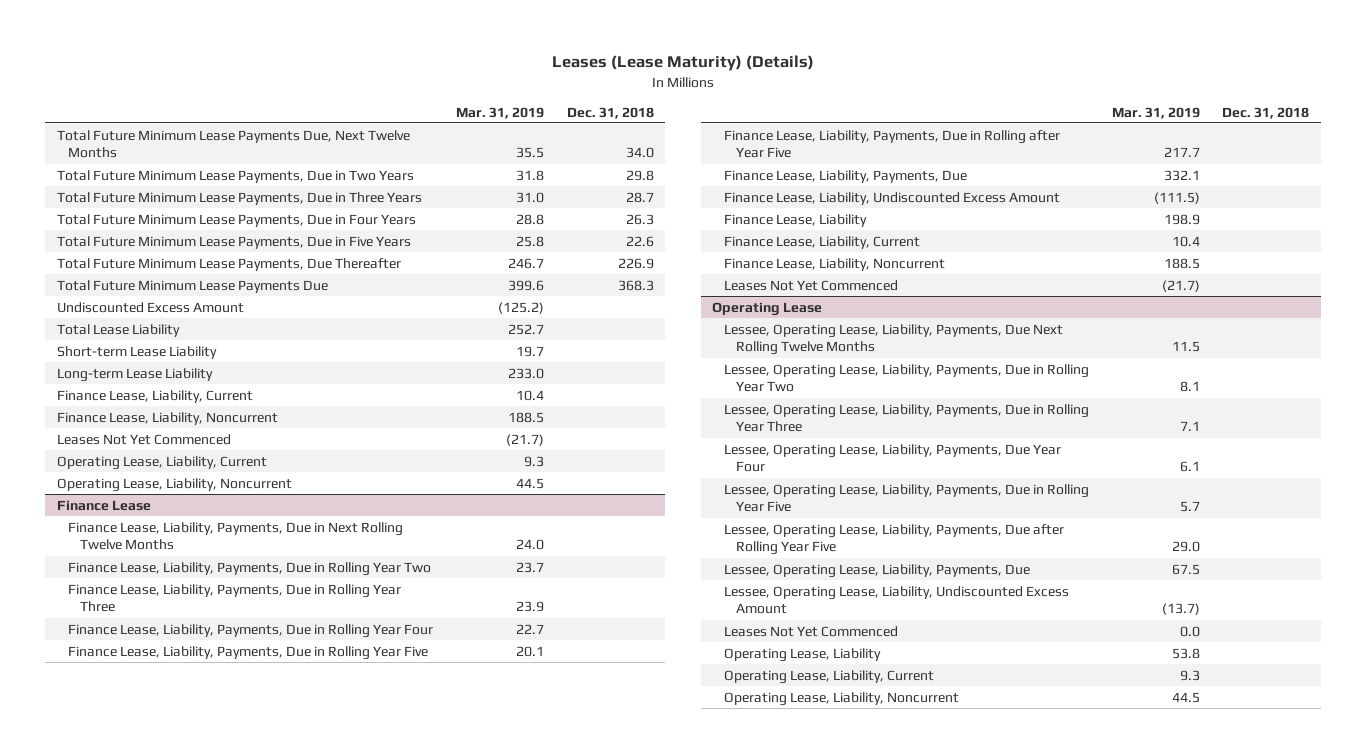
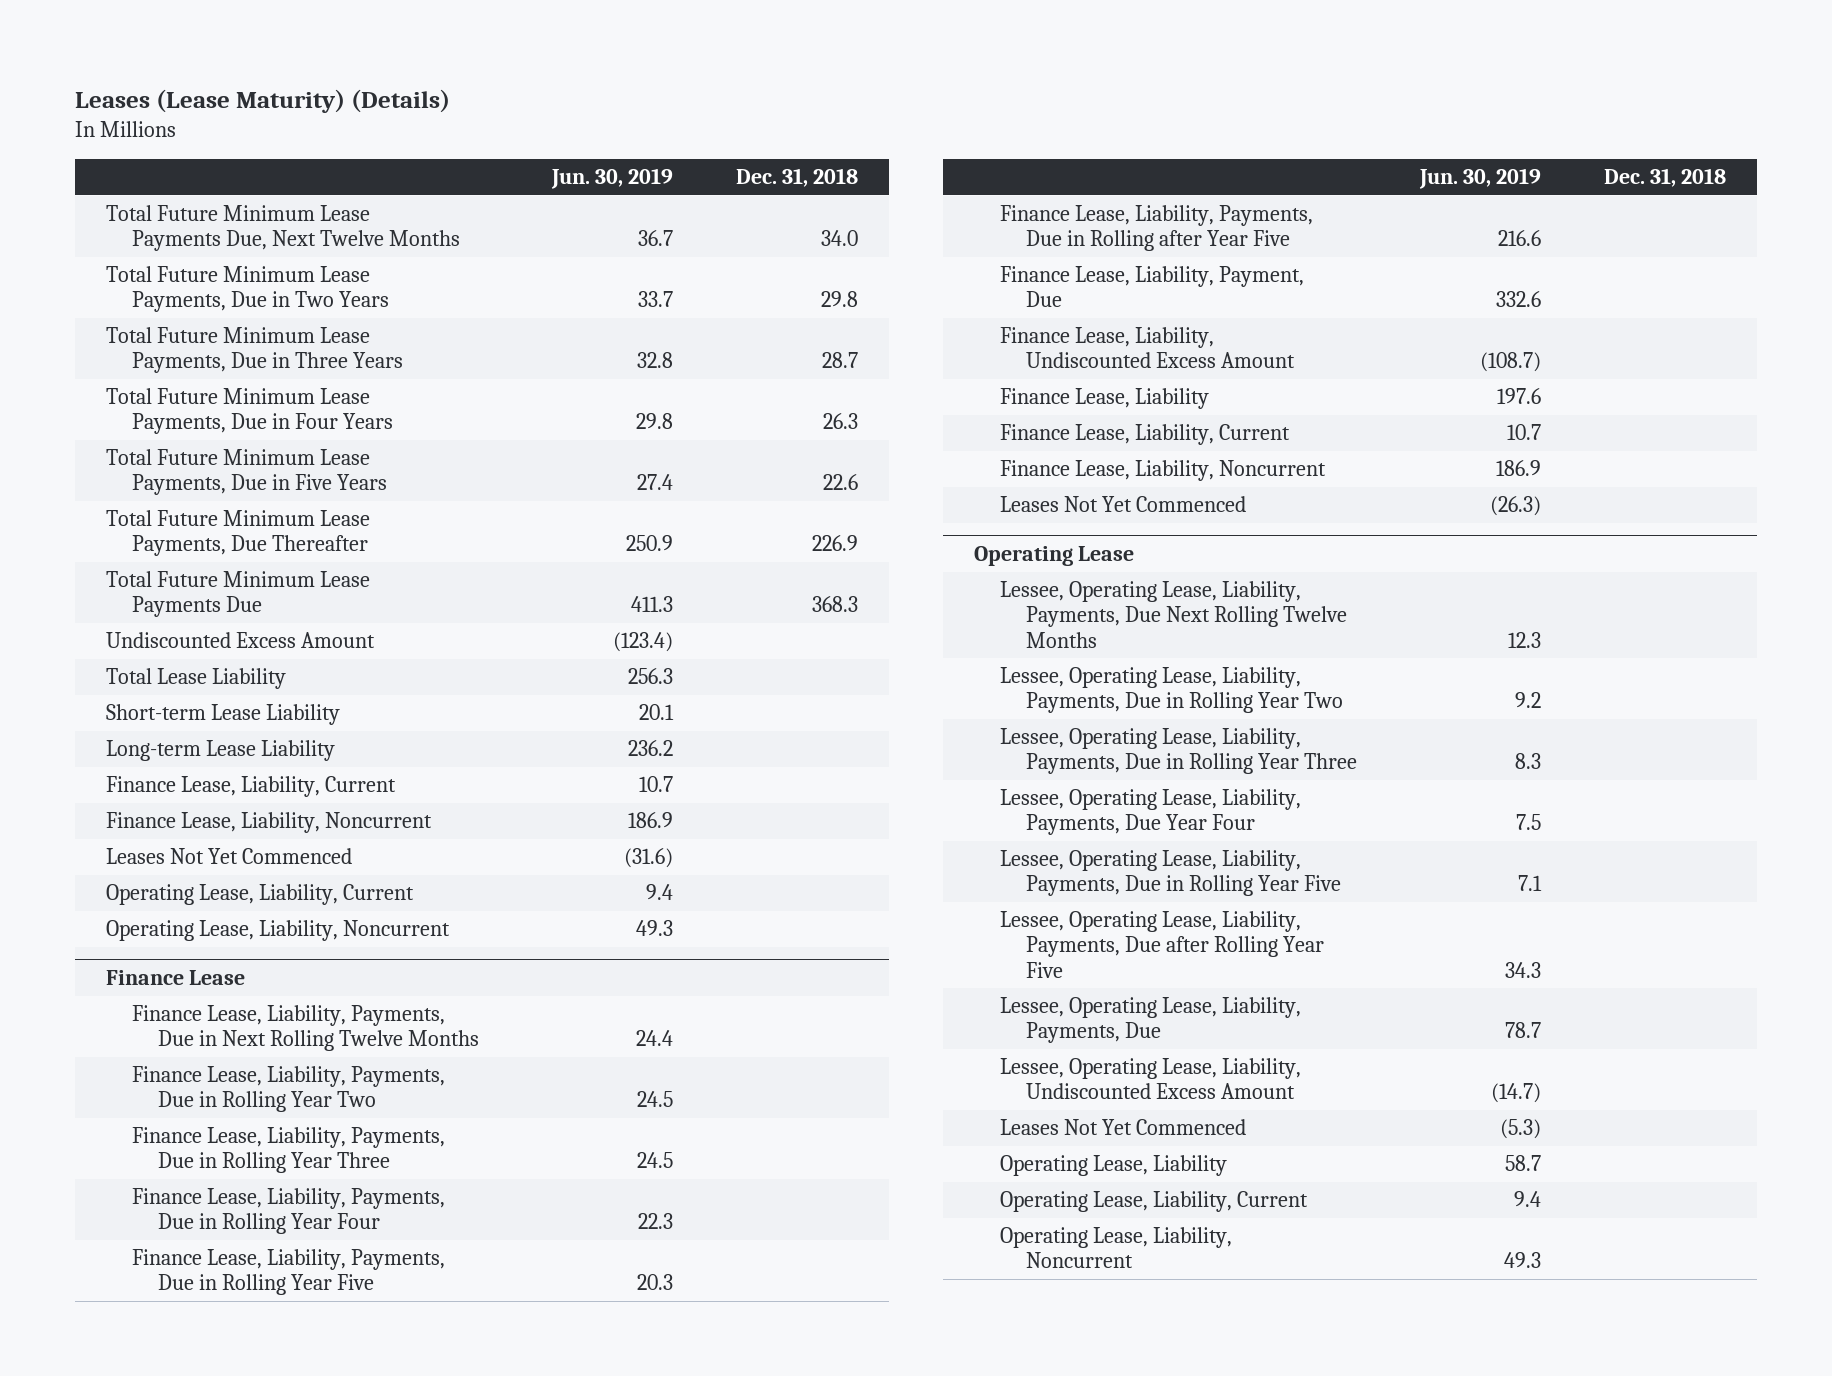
- | Mar. 31, 2019 | Dec. 31, 2018
+ | Jun. 30, 2019 | Dec. 31, 2018
@ Finance Lease
- Finance Lease, Liability, Payments, Due | 332.1 |
+ Finance Lease, Liability, Payment, Due | 332.6 |

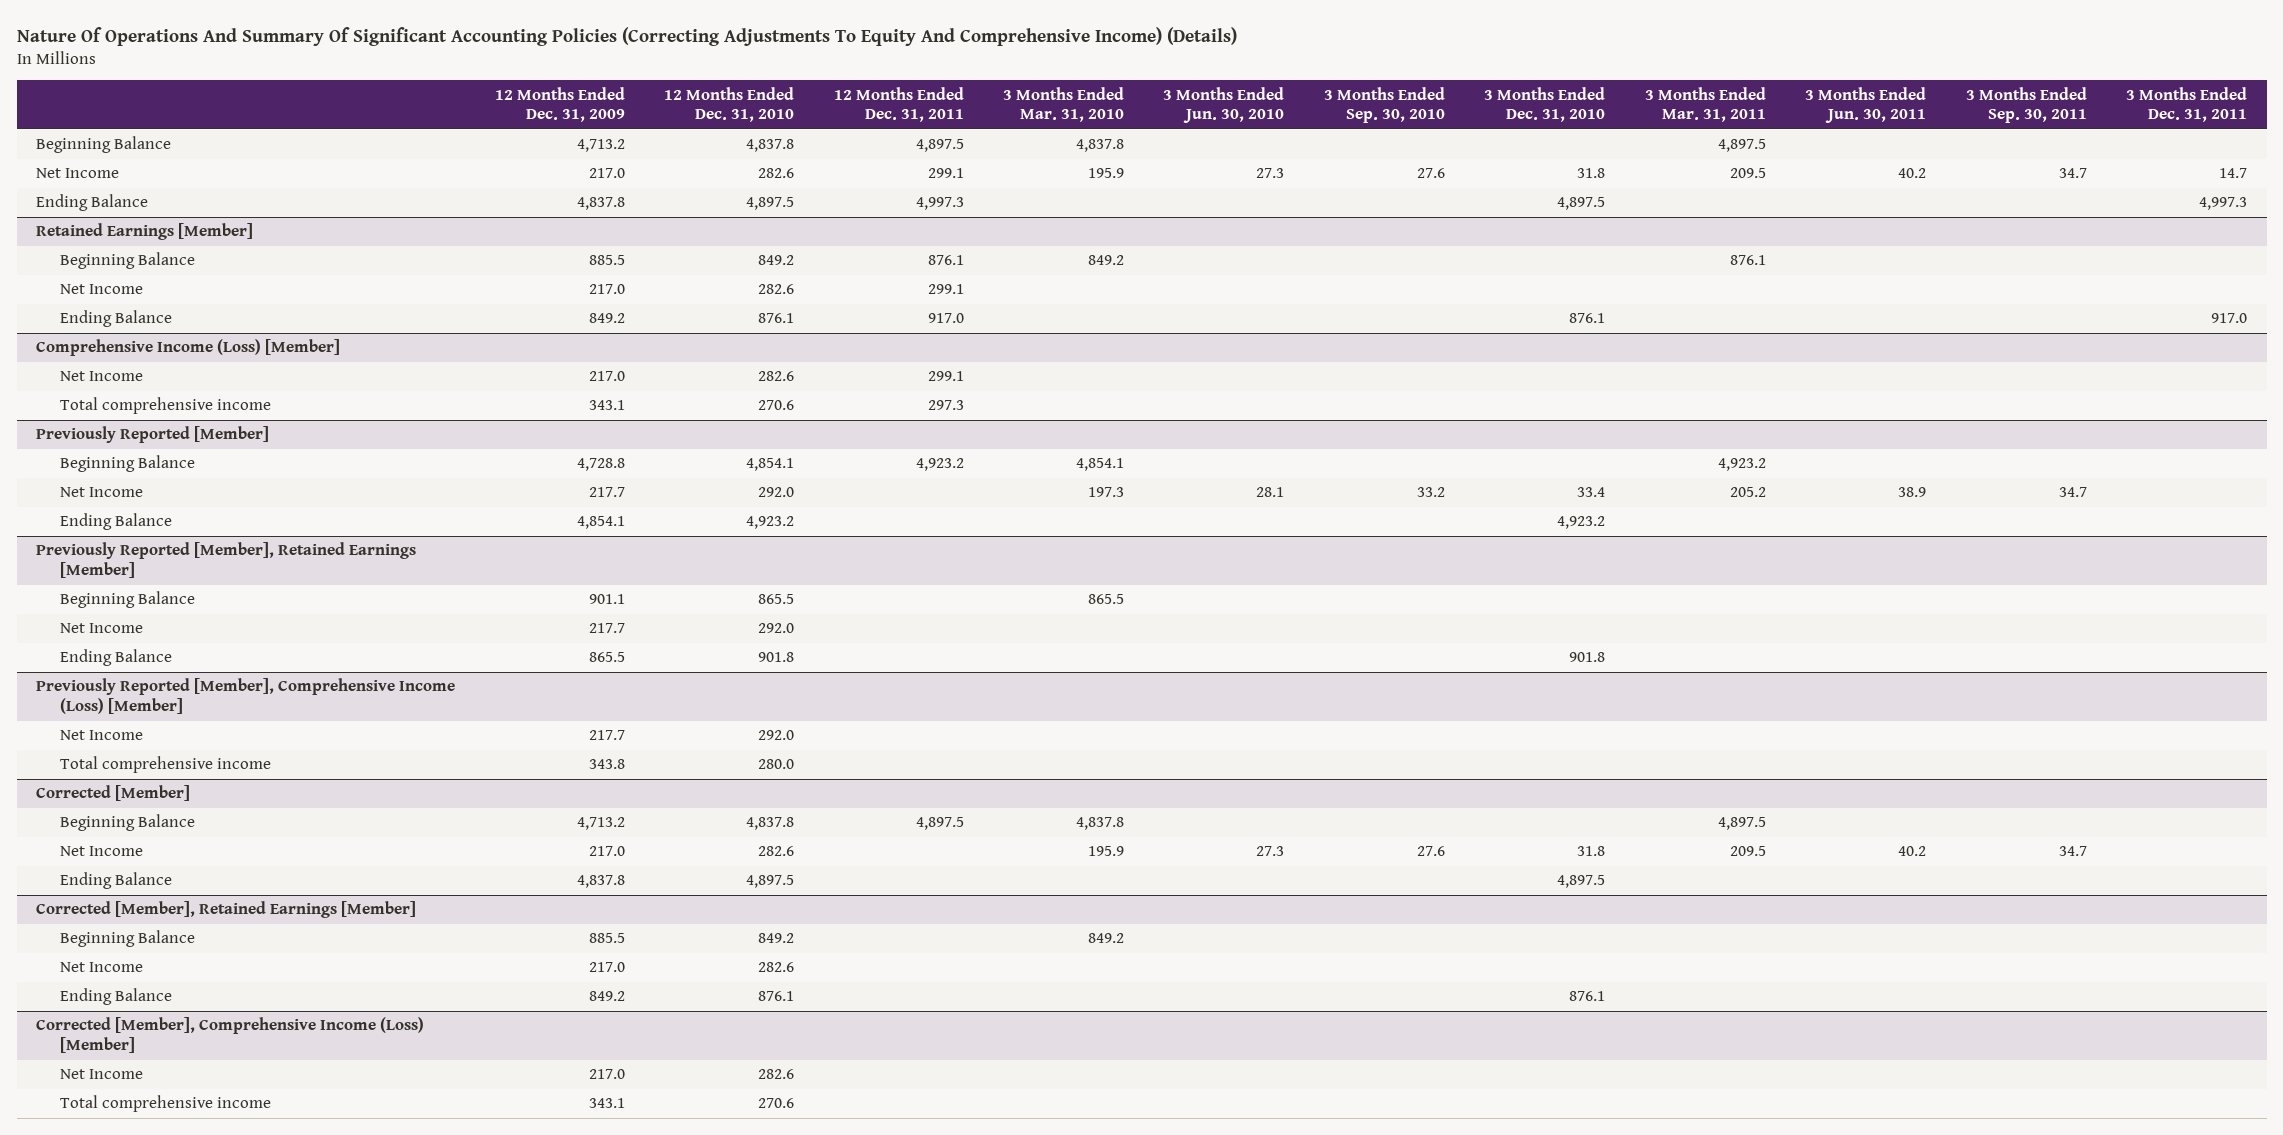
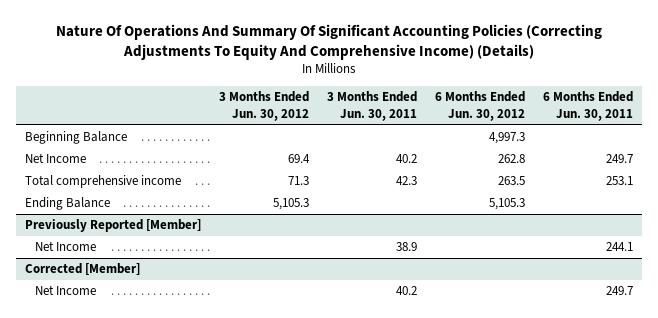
- | 12 Months Ended Dec. 31, 2009 | 12 Months Ended Dec. 31, 2010 | 12 Months Ended Dec. 31, 2011 | 3 Months Ended Mar. 31, 2010 | 3 Months Ended Jun. 30, 2010 | 3 Months Ended Sep. 30, 2010 | 3 Months Ended Dec. 31, 2010 | 3 Months Ended Mar. 31, 2011 | 3 Months Ended Jun. 30, 2011 | 3 Months Ended Sep. 30, 2011 | 3 Months Ended Dec. 31, 2011
+ | 3 Months Ended Jun. 30, 2012 | 3 Months Ended Jun. 30, 2011 | 6 Months Ended Jun. 30, 2012 | 6 Months Ended Jun. 30, 2011
+ Total comprehensive income | 71.3 | 42.3 | 263.5 | 253.1
- Retained Earnings [Member]
- Beginning Balance | 885.5 | 849.2 | 876.1 | 849.2 | | | | 876.1 | | |
- Net Income | 217.0 | 282.6 | 299.1 | | | | | | | |
- Ending Balance | 849.2 | 876.1 | 917.0 | | | | 876.1 | | | | 917.0
- Comprehensive Income (Loss) [Member]
- Net Income | 217.0 | 282.6 | 299.1 | | | | | | | |
- Total comprehensive income | 343.1 | 270.6 | 297.3 | | | | | | | |
@ Previously Reported [Member]
- Beginning Balance | 4,728.8 | 4,854.1 | 4,923.2 | 4,854.1 | | | | 4,923.2 | | |
- Ending Balance | 4,854.1 | 4,923.2 | | | | | 4,923.2 | | | |
- Previously Reported [Member], Retained Earnings [Member]
- Beginning Balance | 901.1 | 865.5 | | 865.5 | | | | | | |
- Net Income | 217.7 | 292.0 | | | | | | | | |
- Ending Balance | 865.5 | 901.8 | | | | | 901.8 | | | |
- Previously Reported [Member], Comprehensive Income (Loss) [Member]
- Net Income | 217.7 | 292.0 | | | | | | | | |
- Total comprehensive income | 343.8 | 280.0 | | | | | | | | |
@ Corrected [Member]
- Beginning Balance | 4,713.2 | 4,837.8 | 4,897.5 | 4,837.8 | | | | 4,897.5 | | |
- Ending Balance | 4,837.8 | 4,897.5 | | | | | 4,897.5 | | | |
- Corrected [Member], Retained Earnings [Member]
- Beginning Balance | 885.5 | 849.2 | | 849.2 | | | | | | |
- Net Income | 217.0 | 282.6 | | | | | | | | |
- Ending Balance | 849.2 | 876.1 | | | | | 876.1 | | | |
- Corrected [Member], Comprehensive Income (Loss) [Member]
- Net Income | 217.0 | 282.6 | | | | | | | | |
- Total comprehensive income | 343.1 | 270.6 | | | | | | | | |

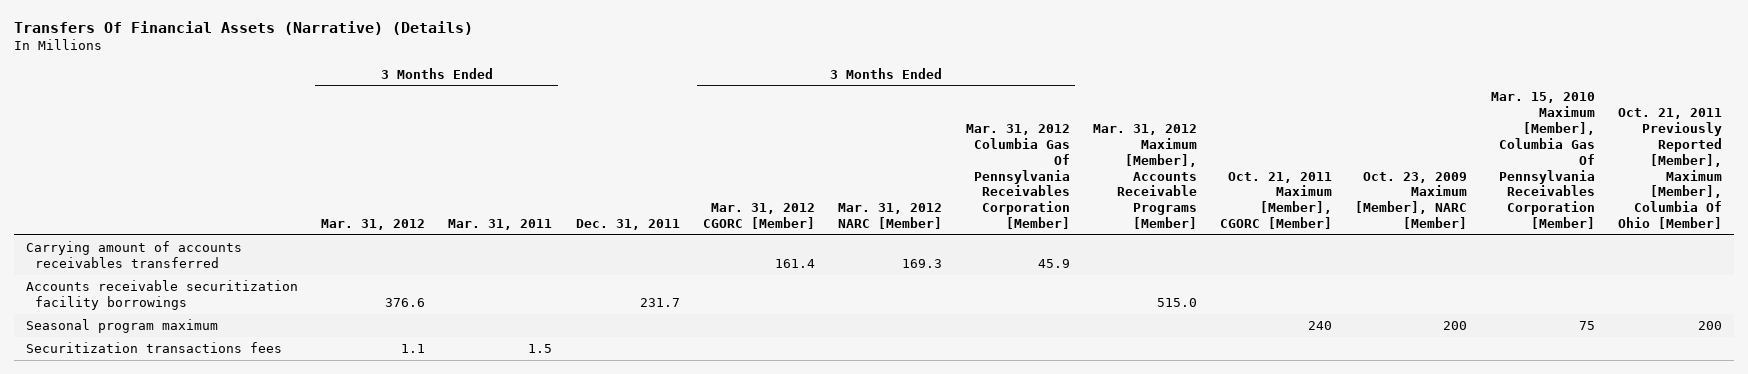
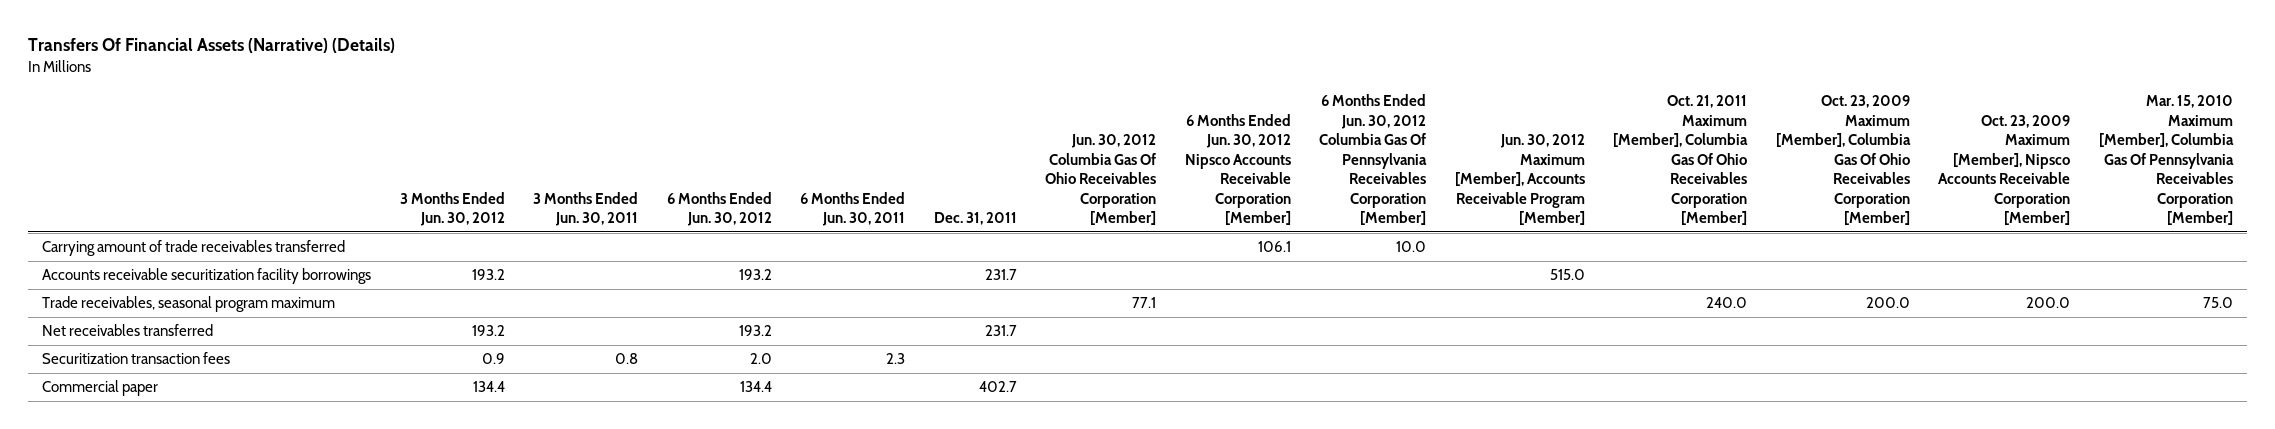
- | 3 Months Ended Mar. 31, 2012 | 3 Months Ended Mar. 31, 2011 | Dec. 31, 2011 | 3 Months Ended Mar. 31, 2012 CGORC [Member] | 3 Months Ended Mar. 31, 2012 NARC [Member] | 3 Months Ended Mar. 31, 2012 Columbia Gas Of Pennsylvania Receivables Corporation [Member] | Mar. 31, 2012 Maximum [Member], Accounts Receivable Programs [Member] | Oct. 21, 2011 Maximum [Member], CGORC [Member] | Oct. 23, 2009 Maximum [Member], NARC [Member] | Mar. 15, 2010 Maximum [Member], Columbia Gas Of Pennsylvania Receivables Corporation [Member] | Oct. 21, 2011 Previously Reported [Member], Maximum [Member], Columbia Of Ohio [Member]
+ | 3 Months Ended Jun. 30, 2012 | 3 Months Ended Jun. 30, 2011 | 6 Months Ended Jun. 30, 2012 | 6 Months Ended Jun. 30, 2011 | Dec. 31, 2011 | Jun. 30, 2012 Columbia Gas Of Ohio Receivables Corporation [Member] | 6 Months Ended Jun. 30, 2012 Nipsco Accounts Receivable Corporation [Member] | 6 Months Ended Jun. 30, 2012 Columbia Gas Of Pennsylvania Receivables Corporation [Member] | Jun. 30, 2012 Maximum [Member], Accounts Receivable Program [Member] | Oct. 21, 2011 Maximum [Member], Columbia Gas Of Ohio Receivables Corporation [Member] | Oct. 23, 2009 Maximum [Member], Columbia Gas Of Ohio Receivables Corporation [Member] | Oct. 23, 2009 Maximum [Member], Nipsco Accounts Receivable Corporation [Member] | Mar. 15, 2010 Maximum [Member], Columbia Gas Of Pennsylvania Receivables Corporation [Member]
- Carrying amount of accounts receivables transferred | | | | 161.4 | 169.3 | 45.9 | | | | |
+ Carrying amount of trade receivables transferred | | | | | | | 106.1 | 10.0 | | | | |
- Seasonal program maximum | | | | | | | | 240 | 200 | 75 | 200
- Securitization transactions fees | 1.1 | 1.5 | | | | | | | | |
+ Trade receivables, seasonal program maximum | | | | | | 77.1 | | | | 240.0 | 200.0 | 200.0 | 75.0
+ Net receivables transferred | 193.2 | | 193.2 | | 231.7 | | | | | | | |
+ Securitization transaction fees | 0.9 | 0.8 | 2.0 | 2.3 | | | | | | | | |
+ Commercial paper | 134.4 | | 134.4 | | 402.7 | | | | | | | |

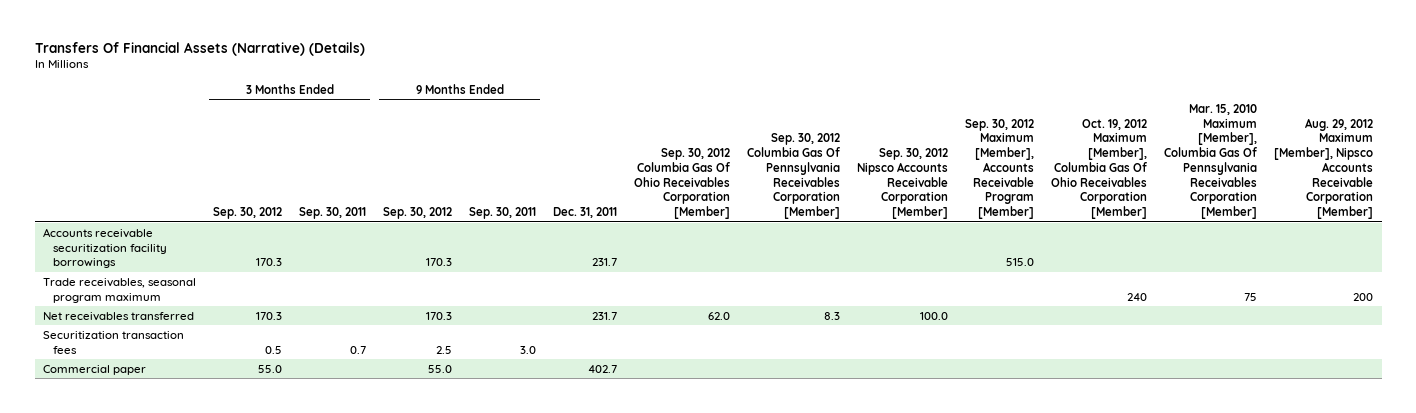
- | 3 Months Ended Jun. 30, 2012 | 3 Months Ended Jun. 30, 2011 | 6 Months Ended Jun. 30, 2012 | 6 Months Ended Jun. 30, 2011 | Dec. 31, 2011 | Jun. 30, 2012 Columbia Gas Of Ohio Receivables Corporation [Member] | 6 Months Ended Jun. 30, 2012 Nipsco Accounts Receivable Corporation [Member] | 6 Months Ended Jun. 30, 2012 Columbia Gas Of Pennsylvania Receivables Corporation [Member] | Jun. 30, 2012 Maximum [Member], Accounts Receivable Program [Member] | Oct. 21, 2011 Maximum [Member], Columbia Gas Of Ohio Receivables Corporation [Member] | Oct. 23, 2009 Maximum [Member], Columbia Gas Of Ohio Receivables Corporation [Member] | Oct. 23, 2009 Maximum [Member], Nipsco Accounts Receivable Corporation [Member] | Mar. 15, 2010 Maximum [Member], Columbia Gas Of Pennsylvania Receivables Corporation [Member]
+ | 3 Months Ended Sep. 30, 2012 | 3 Months Ended Sep. 30, 2011 | 9 Months Ended Sep. 30, 2012 | 9 Months Ended Sep. 30, 2011 | Dec. 31, 2011 | Sep. 30, 2012 Columbia Gas Of Ohio Receivables Corporation [Member] | Sep. 30, 2012 Columbia Gas Of Pennsylvania Receivables Corporation [Member] | Sep. 30, 2012 Nipsco Accounts Receivable Corporation [Member] | Sep. 30, 2012 Maximum [Member], Accounts Receivable Program [Member] | Oct. 19, 2012 Maximum [Member], Columbia Gas Of Ohio Receivables Corporation [Member] | Mar. 15, 2010 Maximum [Member], Columbia Gas Of Pennsylvania Receivables Corporation [Member] | Aug. 29, 2012 Maximum [Member], Nipsco Accounts Receivable Corporation [Member]
- Carrying amount of trade receivables transferred | | | | | | | 106.1 | 10.0 | | | | |
- Trade receivables, seasonal program maximum | | | | | | 77.1 | | | | 240.0 | 200.0 | 200.0 | 75.0
+ Trade receivables, seasonal program maximum | | | | | | | | | | 240 | 75 | 200

